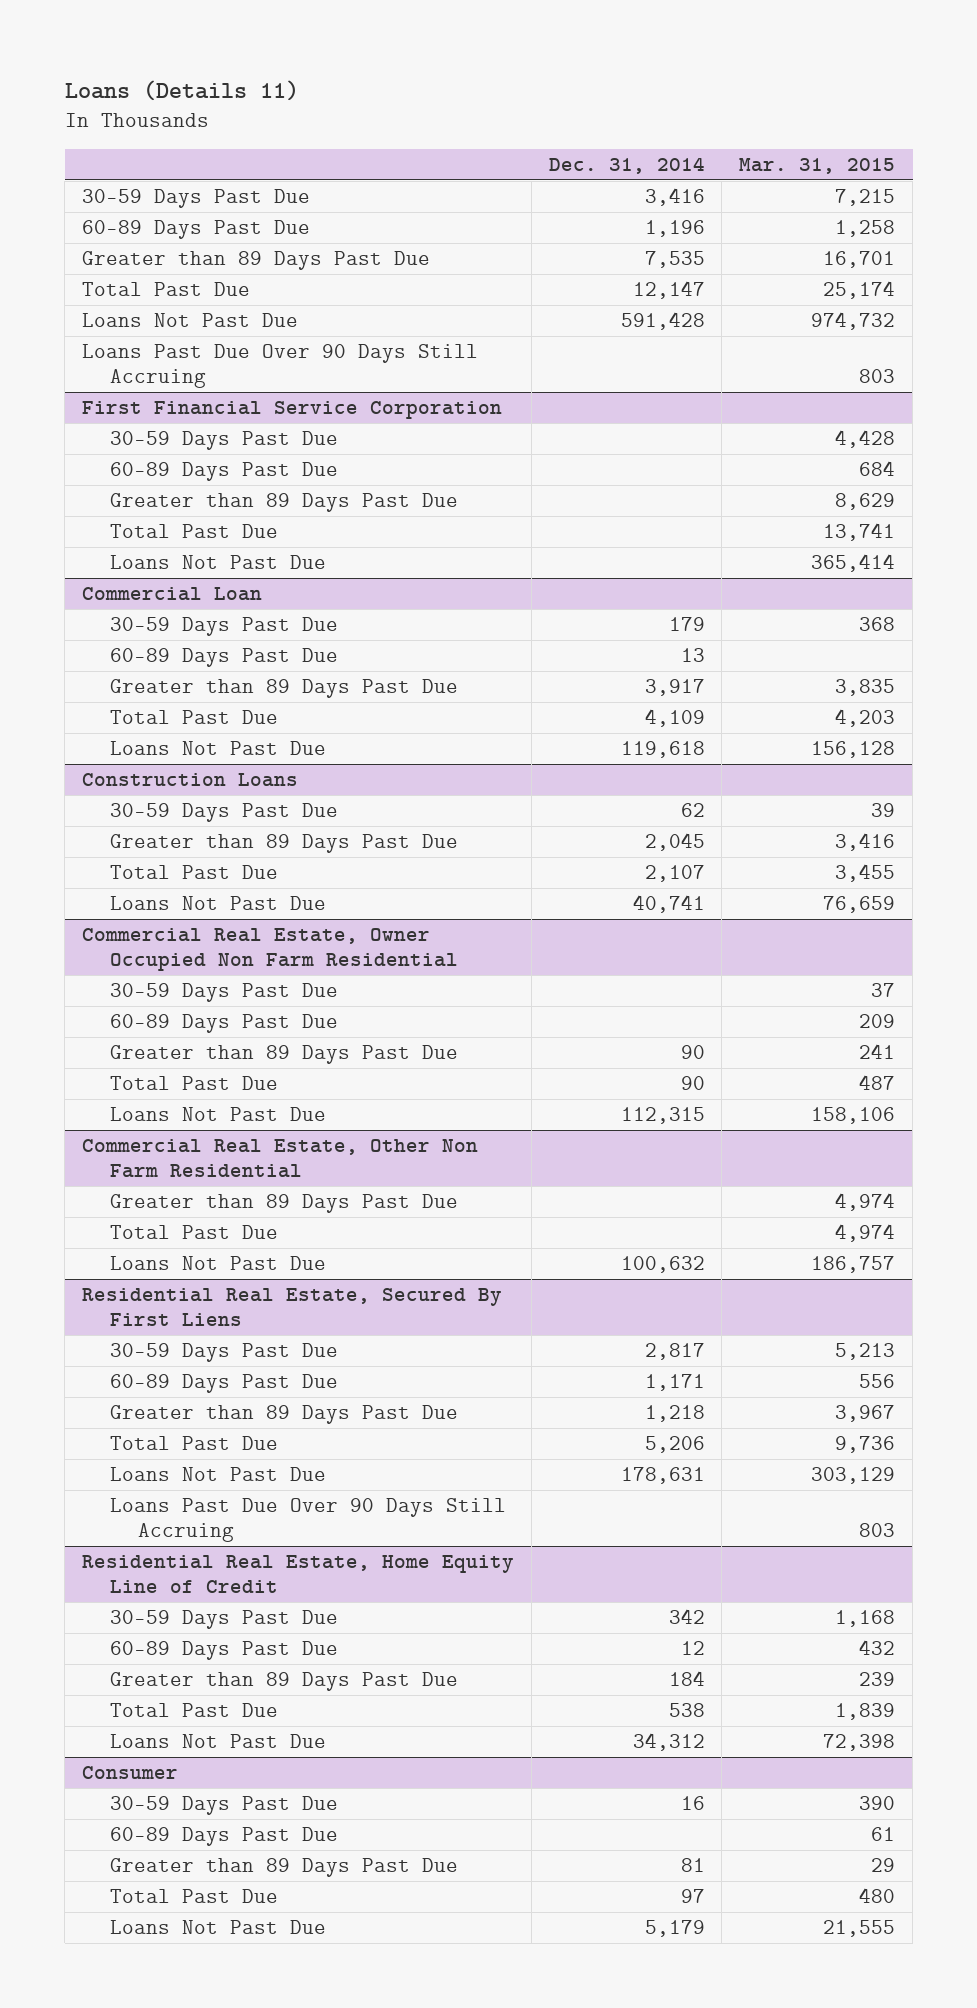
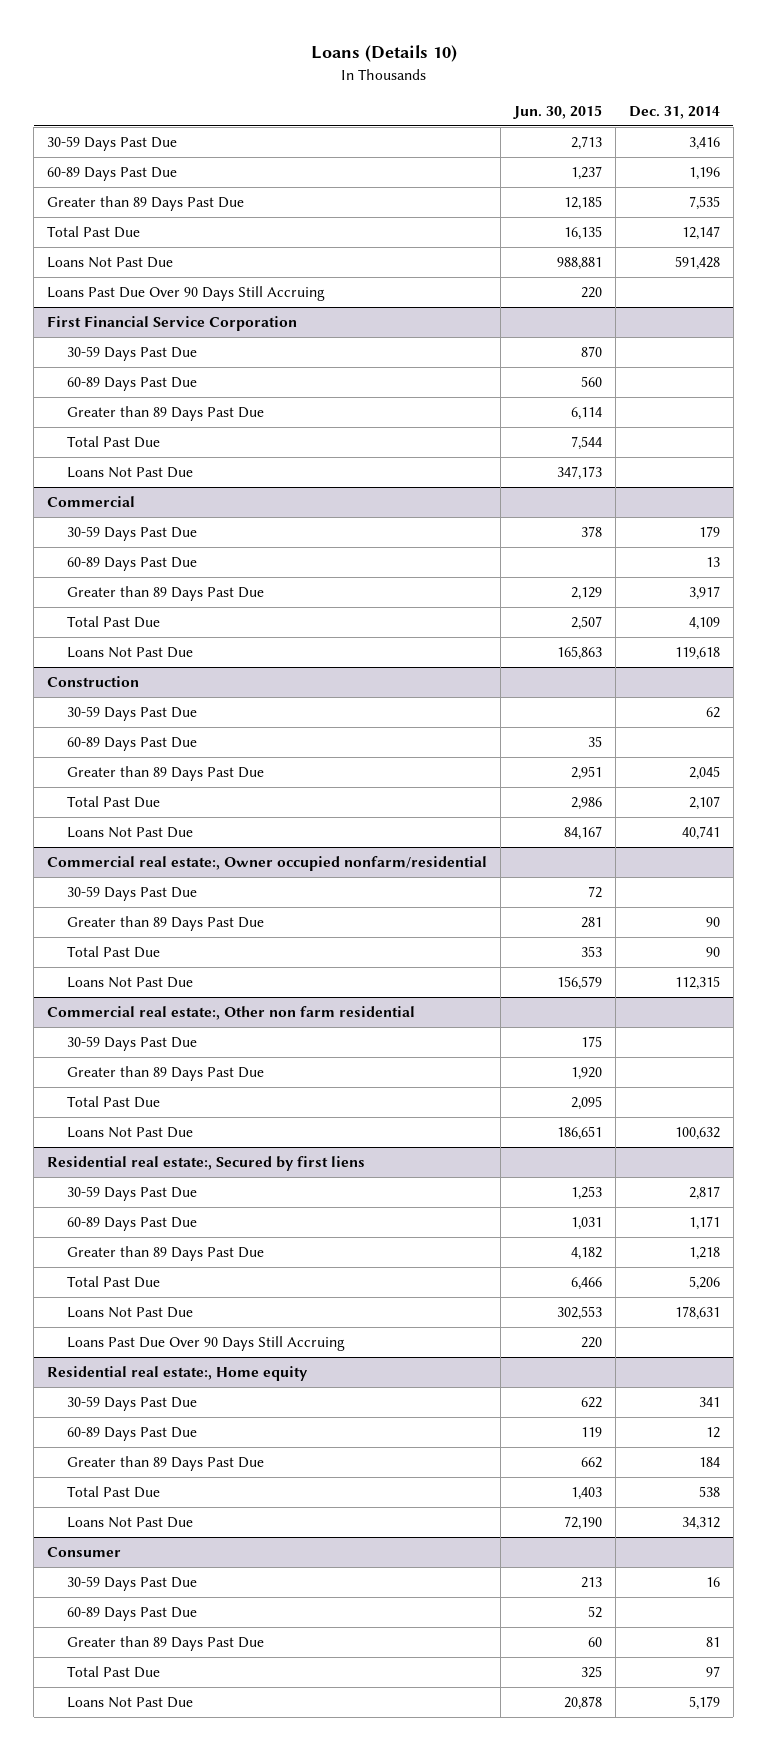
- Loans (Details 11)
+ Loans (Details 10)
- | Dec. 31, 2014 | Mar. 31, 2015
+ | Jun. 30, 2015 | Dec. 31, 2014
- Commercial Loan
+ Commercial
- Construction Loans
+ Construction
+ 60-89 Days Past Due | 35 |
- Commercial Real Estate, Owner Occupied Non Farm Residential
+ Commercial real estate:, Owner occupied nonfarm/residential
- 60-89 Days Past Due | | 209
- Commercial Real Estate, Other Non Farm Residential
+ Commercial real estate:, Other non farm residential
+ 30-59 Days Past Due | 175 |
- Residential Real Estate, Secured By First Liens
+ Residential real estate:, Secured by first liens
- Residential Real Estate, Home Equity Line of Credit
- 30-59 Days Past Due | 342 | 1,168
+ Residential real estate:, Home equity
+ 30-59 Days Past Due | 622 | 341

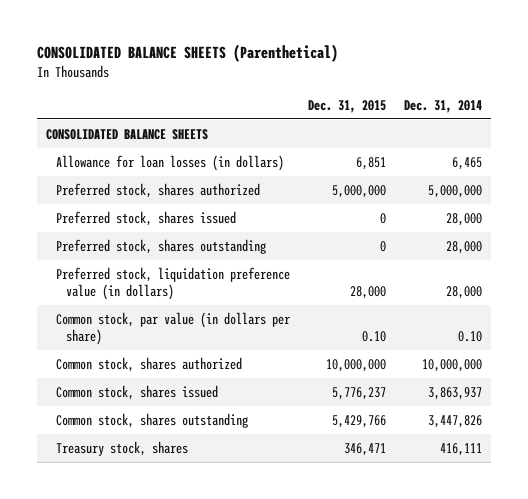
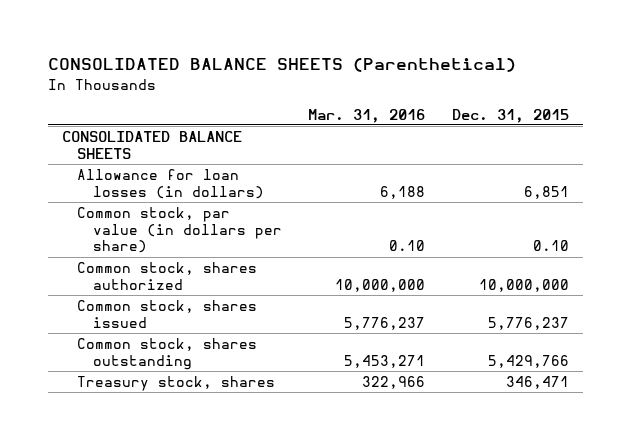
- | Dec. 31, 2015 | Dec. 31, 2014
+ | Mar. 31, 2016 | Dec. 31, 2015
- Preferred stock, shares authorized | 5,000,000 | 5,000,000
- Preferred stock, shares issued | 0 | 28,000
- Preferred stock, shares outstanding | 0 | 28,000
- Preferred stock, liquidation preference value (in dollars) | 28,000 | 28,000

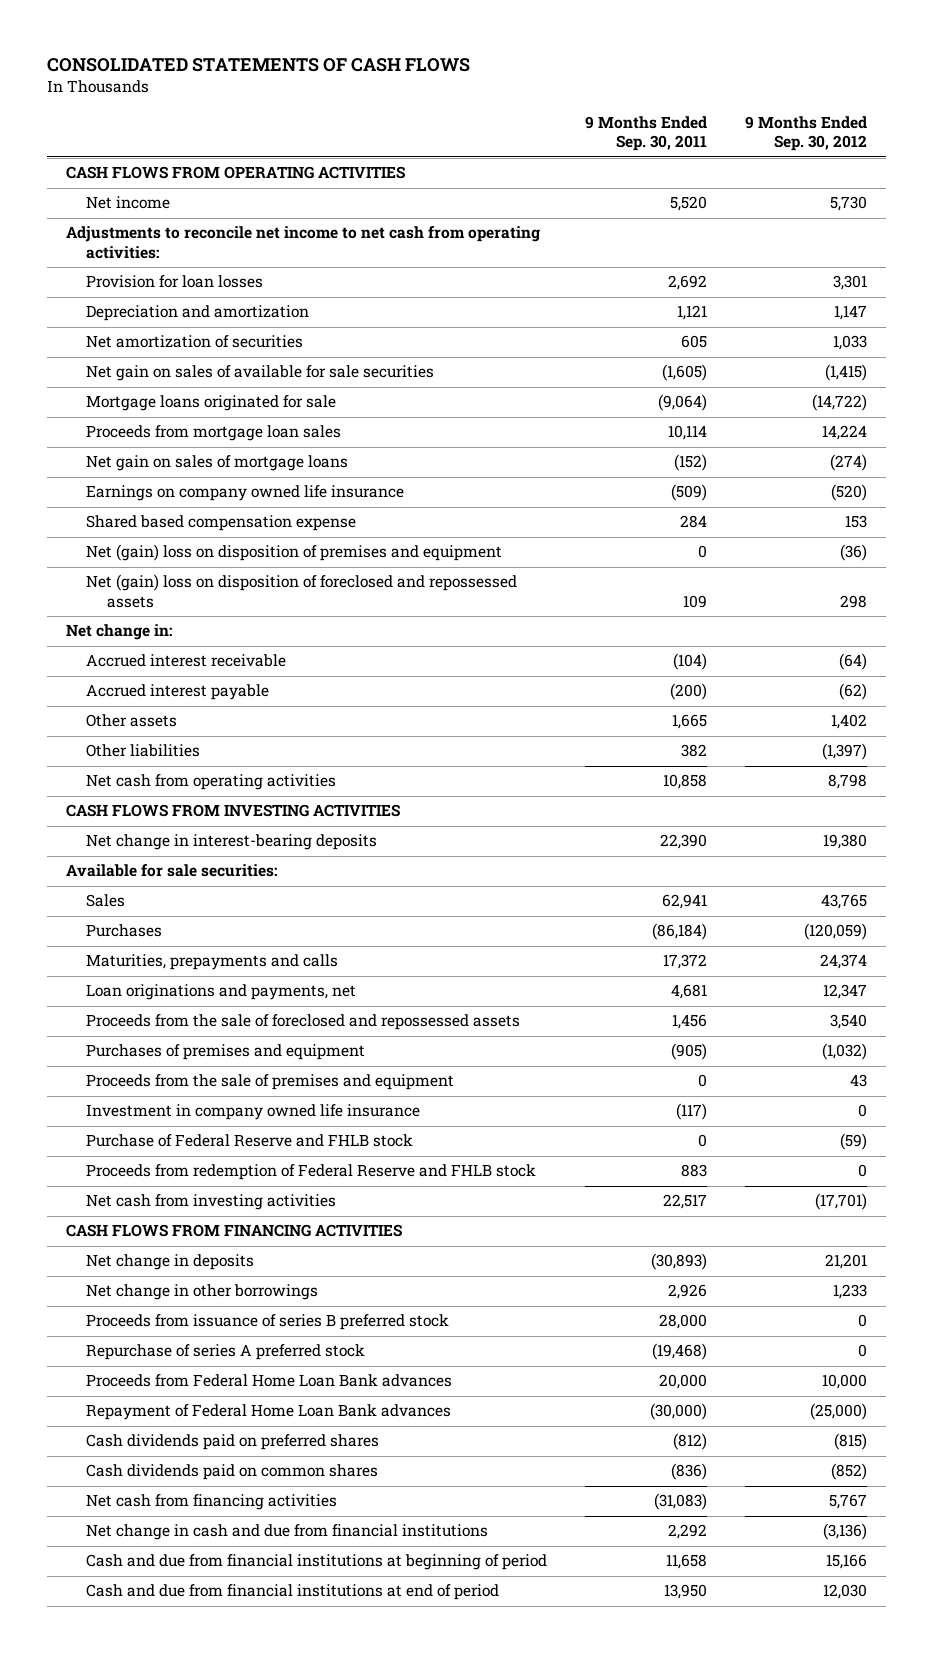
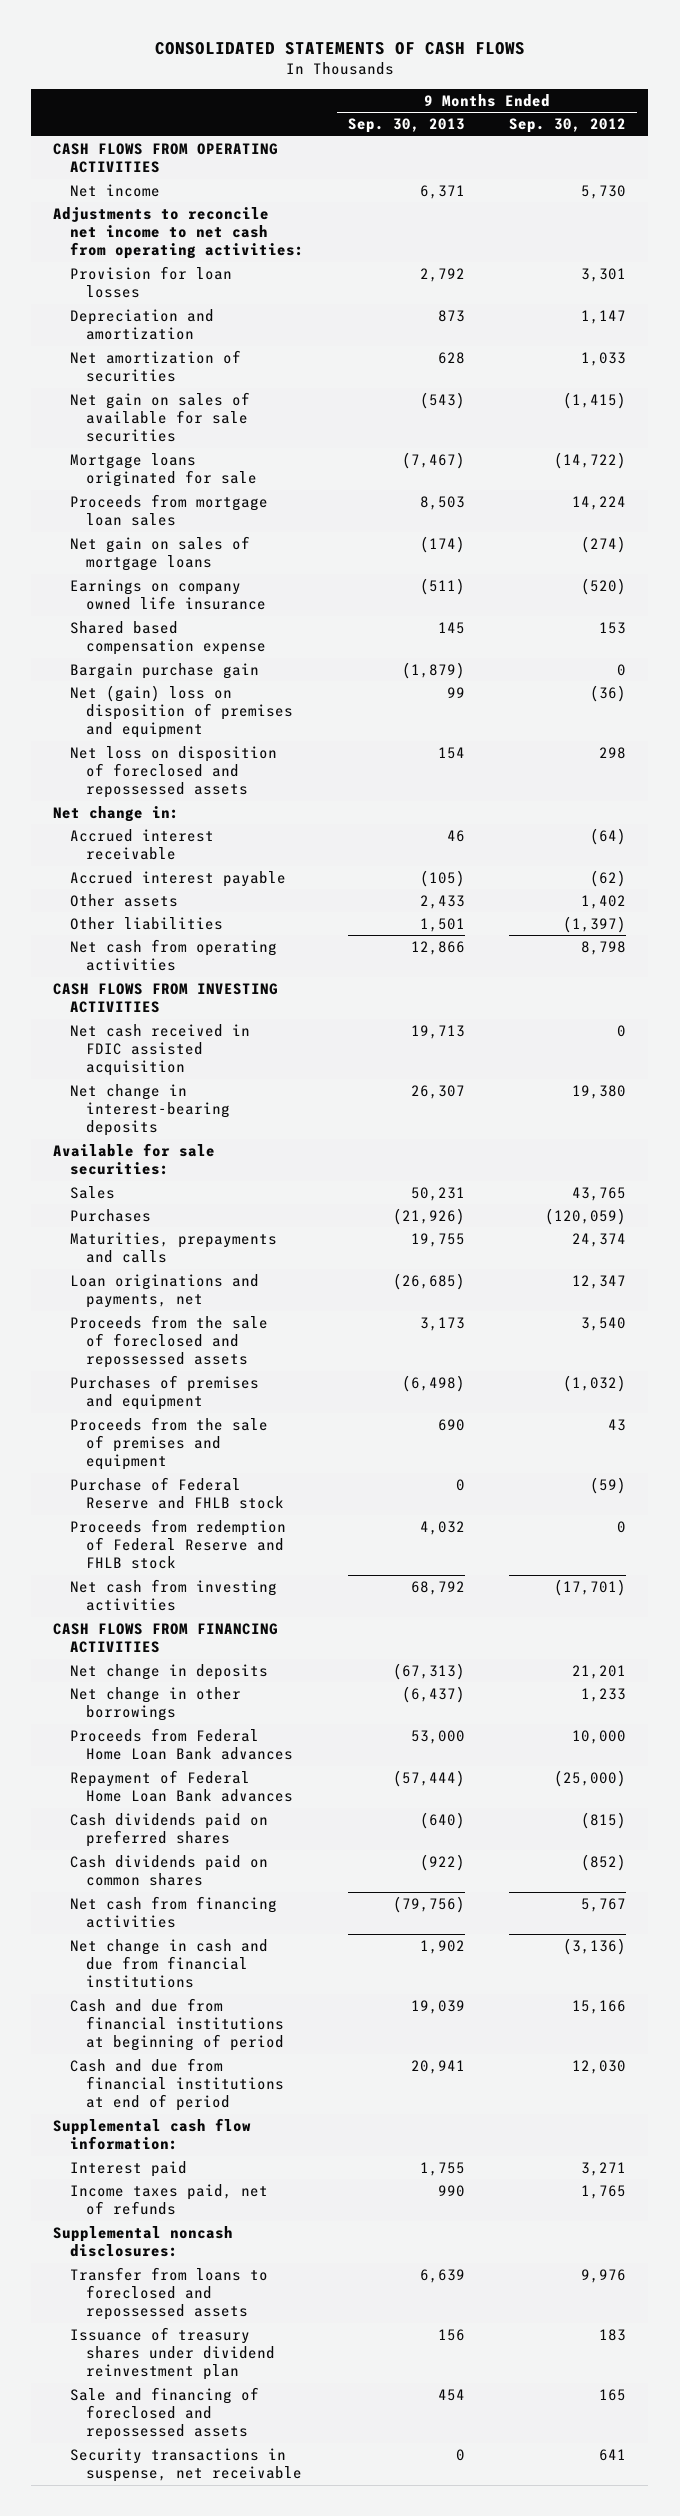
- | 9 Months Ended Sep. 30, 2011 | 9 Months Ended Sep. 30, 2012
+ | 9 Months Ended Sep. 30, 2013 | 9 Months Ended Sep. 30, 2012
+ Bargain purchase gain | (1,879) | 0
- Net (gain) loss on disposition of foreclosed and repossessed assets | 109 | 298
+ Net loss on disposition of foreclosed and repossessed assets | 154 | 298
+ Net cash received in FDIC assisted acquisition | 19,713 | 0
- Investment in company owned life insurance | (117) | 0
- Proceeds from issuance of series B preferred stock | 28,000 | 0
- Repurchase of series A preferred stock | (19,468) | 0
+ Supplemental cash flow information:
+ Interest paid | 1,755 | 3,271
+ Income taxes paid, net of refunds | 990 | 1,765
+ Supplemental noncash disclosures:
+ Transfer from loans to foreclosed and repossessed assets | 6,639 | 9,976
+ Issuance of treasury shares under dividend reinvestment plan | 156 | 183
+ Sale and financing of foreclosed and repossessed assets | 454 | 165
+ Security transactions in suspense, net receivable | 0 | 641

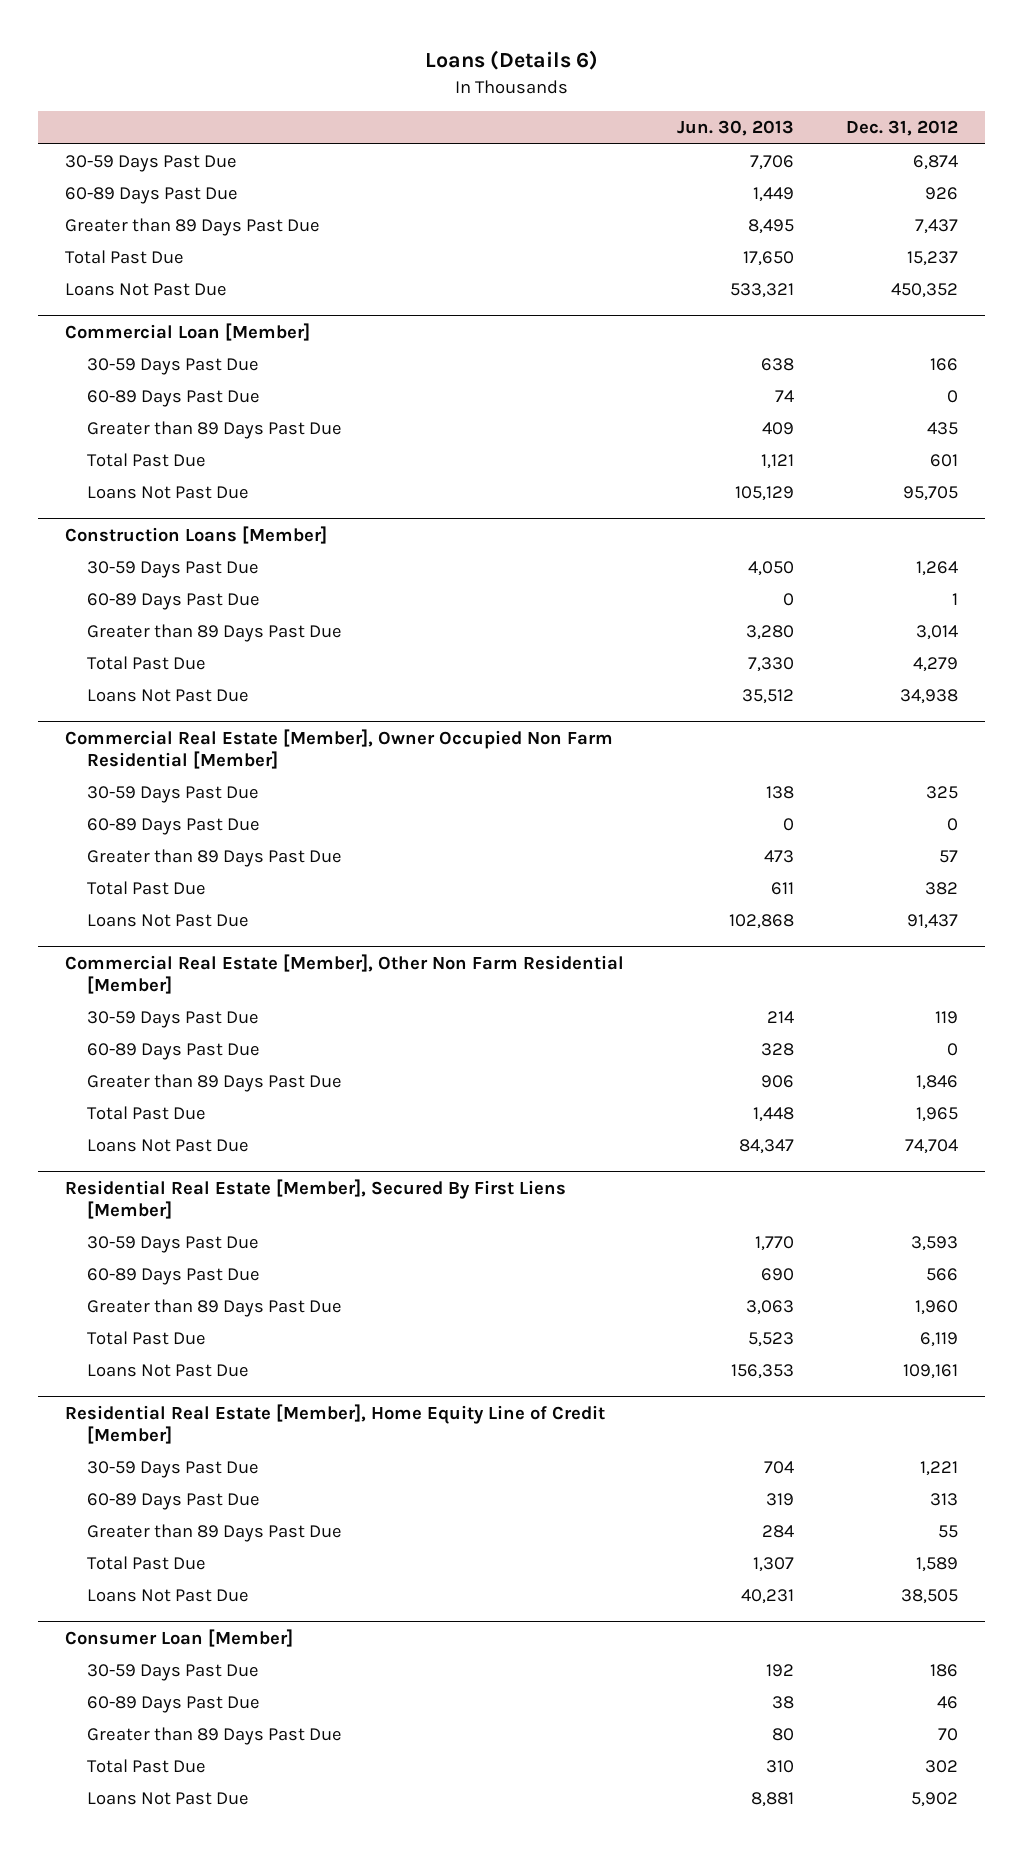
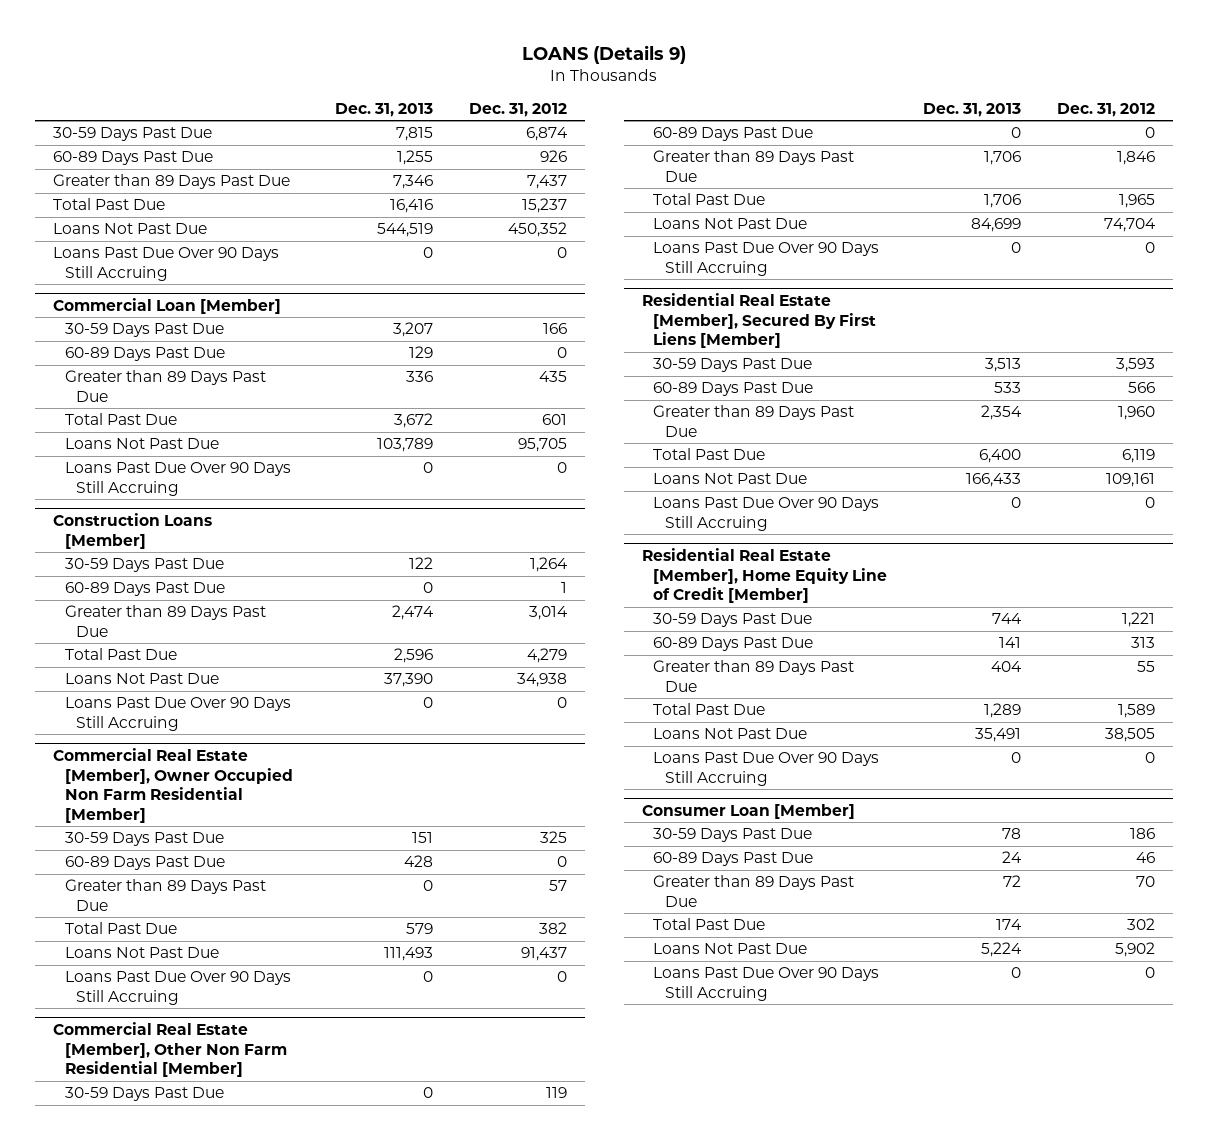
- Loans (Details 6)
+ LOANS (Details 9)
- | Jun. 30, 2013 | Dec. 31, 2012
+ | Dec. 31, 2013 | Dec. 31, 2012
+ Loans Past Due Over 90 Days Still Accruing | 0 | 0
@ Commercial Loan [Member]
+ Loans Past Due Over 90 Days Still Accruing | 0 | 0
@ Construction Loans [Member]
+ Loans Past Due Over 90 Days Still Accruing | 0 | 0
@ Commercial Real Estate [Member], Owner Occupied Non Farm Residential [Member]
+ Loans Past Due Over 90 Days Still Accruing | 0 | 0
@ Commercial Real Estate [Member], Other Non Farm Residential [Member]
+ Loans Past Due Over 90 Days Still Accruing | 0 | 0
@ Residential Real Estate [Member], Secured By First Liens [Member]
+ Loans Past Due Over 90 Days Still Accruing | 0 | 0
@ Residential Real Estate [Member], Home Equity Line of Credit [Member]
+ Loans Past Due Over 90 Days Still Accruing | 0 | 0
@ Consumer Loan [Member]
+ Loans Past Due Over 90 Days Still Accruing | 0 | 0

